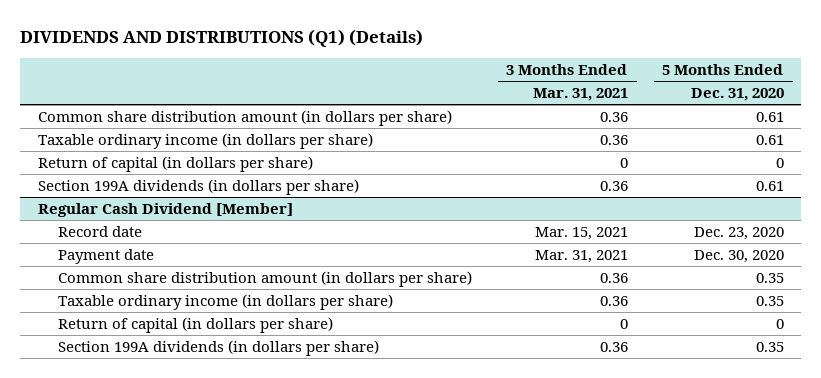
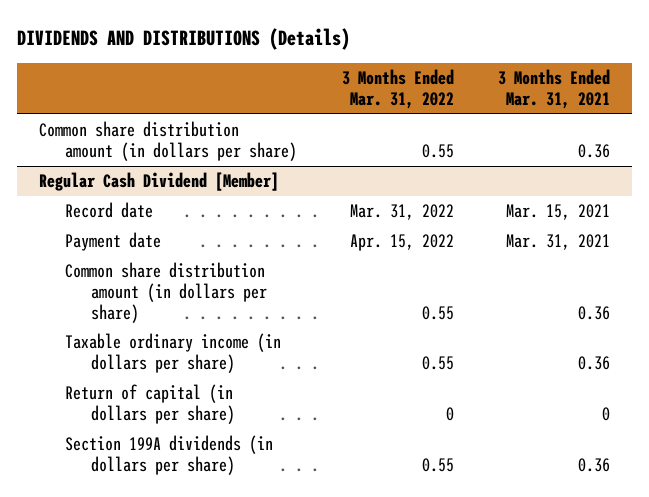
- DIVIDENDS AND DISTRIBUTIONS (Q1) (Details)
+ DIVIDENDS AND DISTRIBUTIONS (Details)
- | 3 Months Ended Mar. 31, 2021 | 5 Months Ended Dec. 31, 2020
+ | 3 Months Ended Mar. 31, 2022 | 3 Months Ended Mar. 31, 2021
- Taxable ordinary income (in dollars per share) | 0.36 | 0.61
- Return of capital (in dollars per share) | 0 | 0
- Section 199A dividends (in dollars per share) | 0.36 | 0.61

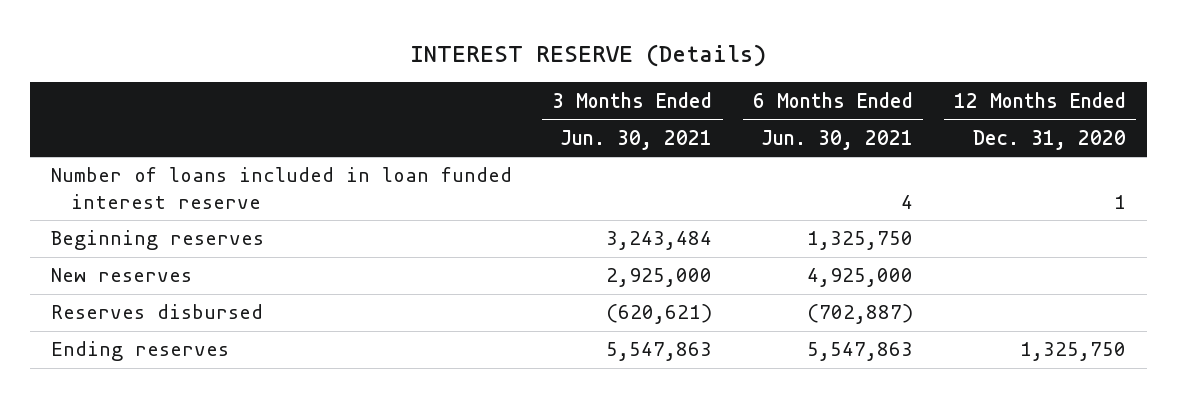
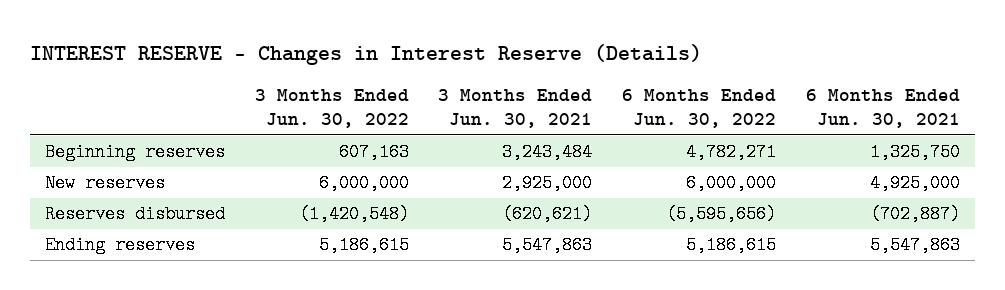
- INTEREST RESERVE (Details)
+ INTEREST RESERVE - Changes in Interest Reserve (Details)
- | 3 Months Ended Jun. 30, 2021 | 6 Months Ended Jun. 30, 2021 | 12 Months Ended Dec. 31, 2020
+ | 3 Months Ended Jun. 30, 2022 | 3 Months Ended Jun. 30, 2021 | 6 Months Ended Jun. 30, 2022 | 6 Months Ended Jun. 30, 2021
- Number of loans included in loan funded interest reserve | | 4 | 1

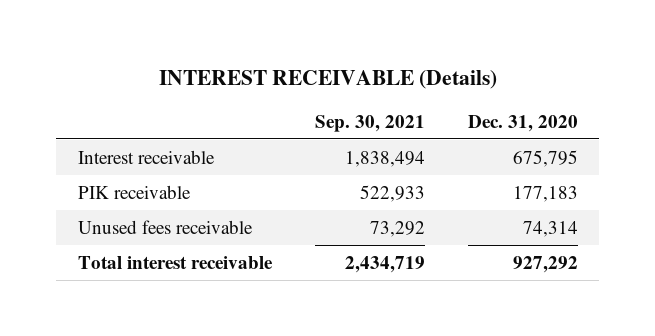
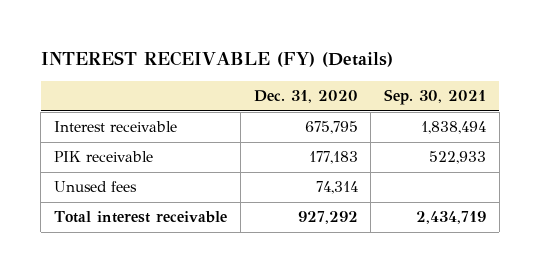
- INTEREST RECEIVABLE (Details)
+ INTEREST RECEIVABLE (FY) (Details)
- | Sep. 30, 2021 | Dec. 31, 2020
+ | Dec. 31, 2020 | Sep. 30, 2021
- Unused fees receivable | 73,292 | 74,314
+ Unused fees | 74,314 |

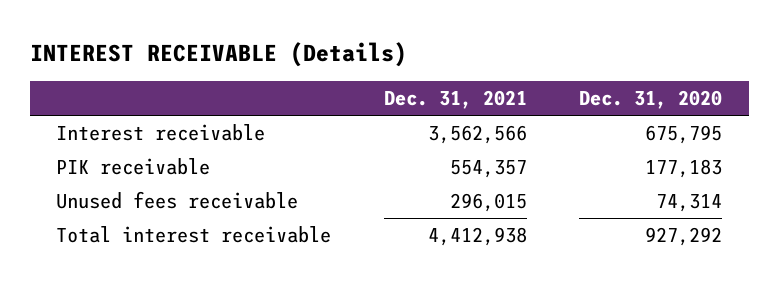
- INTEREST RECEIVABLE (FY) (Details)
+ INTEREST RECEIVABLE (Details)
- | Dec. 31, 2020 | Sep. 30, 2021
+ | Dec. 31, 2021 | Dec. 31, 2020
- Unused fees | 74,314 |
+ Unused fees receivable | 296,015 | 74,314

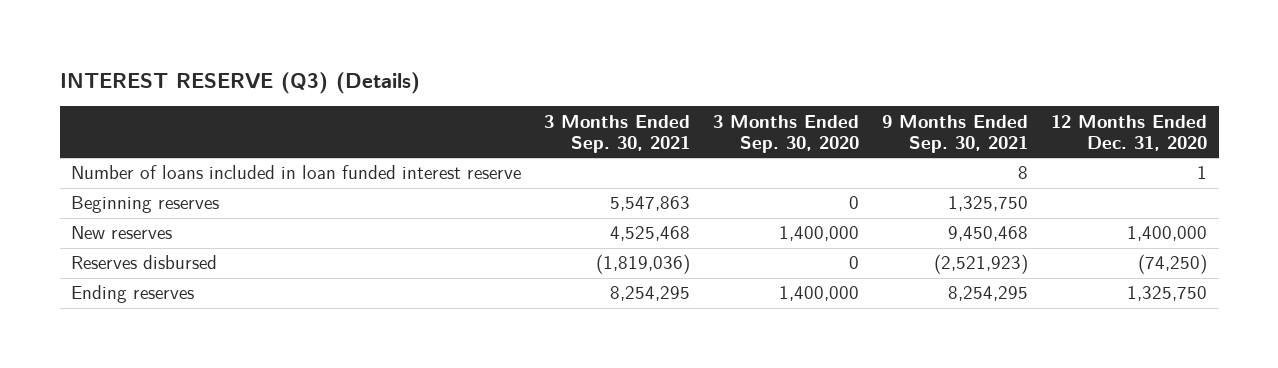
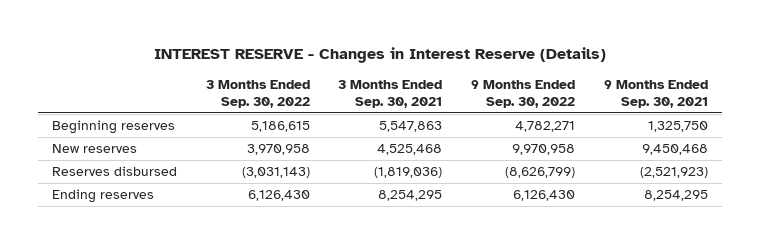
- INTEREST RESERVE (Q3) (Details)
+ INTEREST RESERVE - Changes in Interest Reserve (Details)
- | 3 Months Ended Sep. 30, 2021 | 3 Months Ended Sep. 30, 2020 | 9 Months Ended Sep. 30, 2021 | 12 Months Ended Dec. 31, 2020
+ | 3 Months Ended Sep. 30, 2022 | 3 Months Ended Sep. 30, 2021 | 9 Months Ended Sep. 30, 2022 | 9 Months Ended Sep. 30, 2021
- Number of loans included in loan funded interest reserve | | | 8 | 1

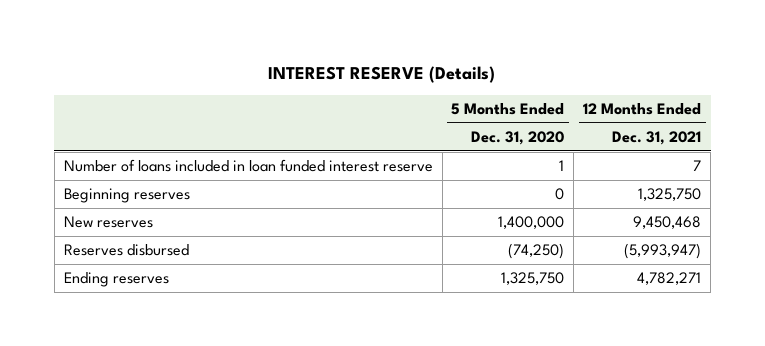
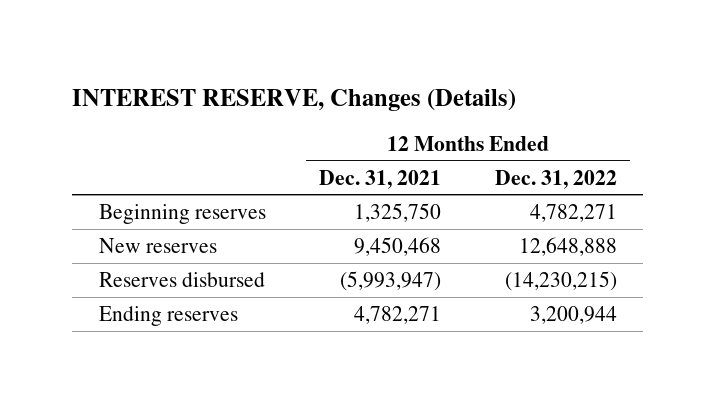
- INTEREST RESERVE (Details)
+ INTEREST RESERVE, Changes (Details)
- | 5 Months Ended Dec. 31, 2020 | 12 Months Ended Dec. 31, 2021
+ | 12 Months Ended Dec. 31, 2021 | 12 Months Ended Dec. 31, 2022
- Number of loans included in loan funded interest reserve | 1 | 7

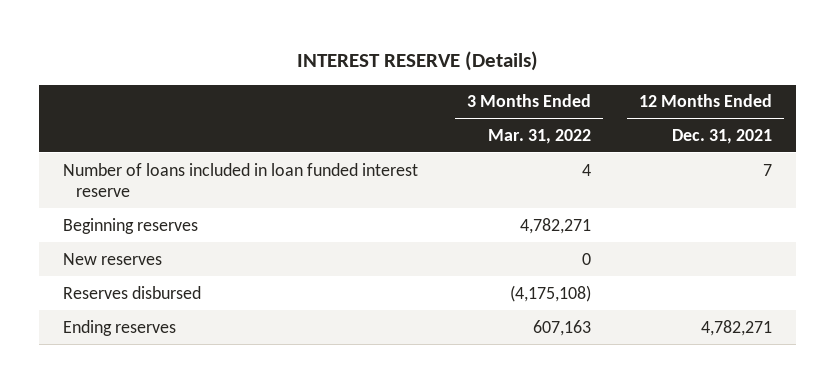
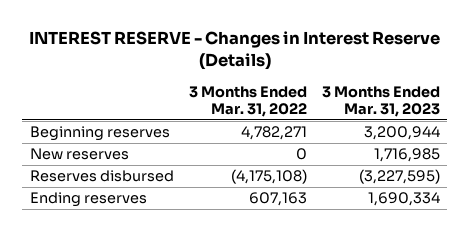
- INTEREST RESERVE (Details)
+ INTEREST RESERVE - Changes in Interest Reserve (Details)
- | 3 Months Ended Mar. 31, 2022 | 12 Months Ended Dec. 31, 2021
+ | 3 Months Ended Mar. 31, 2022 | 3 Months Ended Mar. 31, 2023
- Number of loans included in loan funded interest reserve | 4 | 7

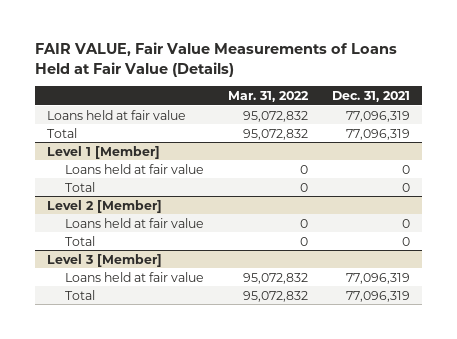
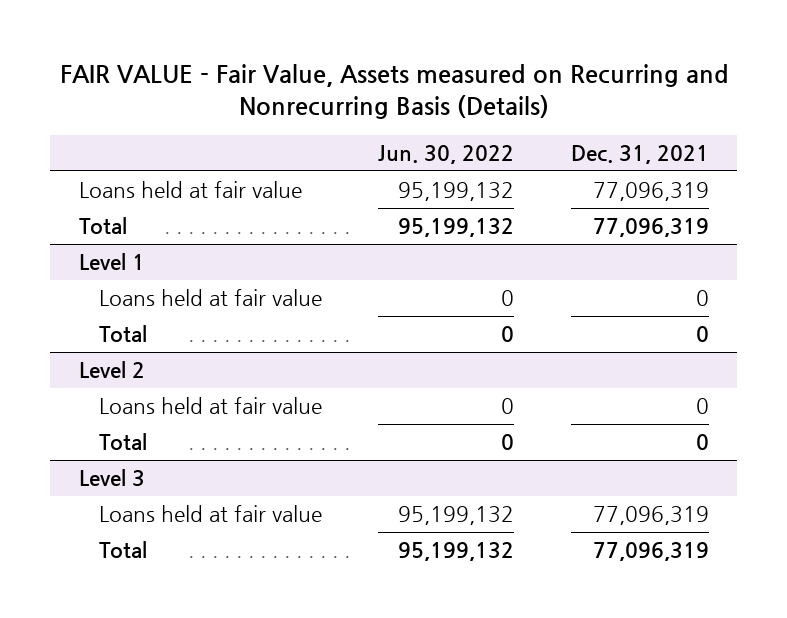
- FAIR VALUE, Fair Value Measurements of Loans Held at Fair Value (Details)
+ FAIR VALUE - Fair Value, Assets measured on Recurring and Nonrecurring Basis (Details)
- | Mar. 31, 2022 | Dec. 31, 2021
+ | Jun. 30, 2022 | Dec. 31, 2021
- Level 1 [Member]
+ Level 1
- Level 2 [Member]
+ Level 2
- Level 3 [Member]
+ Level 3

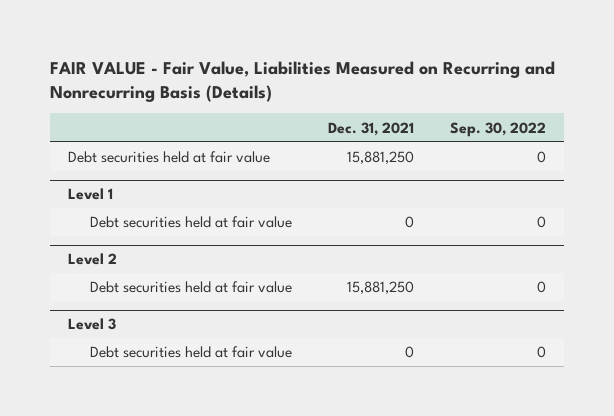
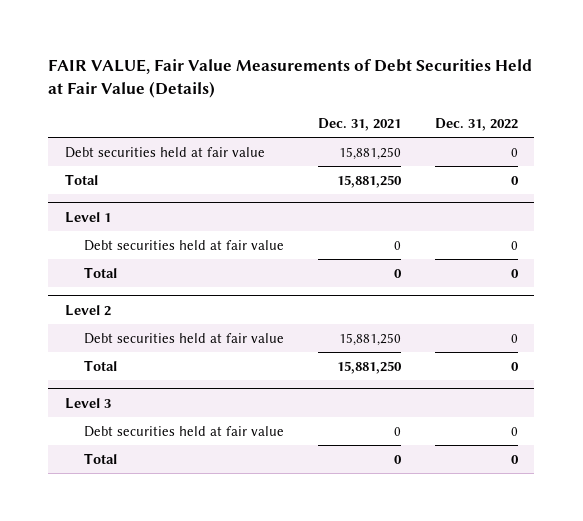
- FAIR VALUE - Fair Value, Liabilities Measured on Recurring and Nonrecurring Basis (Details)
+ FAIR VALUE, Fair Value Measurements of Debt Securities Held at Fair Value (Details)
- | Dec. 31, 2021 | Sep. 30, 2022
+ | Dec. 31, 2021 | Dec. 31, 2022
+ Total | 15,881,250 | 0
@ Level 1
+ Total | 0 | 0
@ Level 2
+ Total | 15,881,250 | 0
@ Level 3
+ Total | 0 | 0

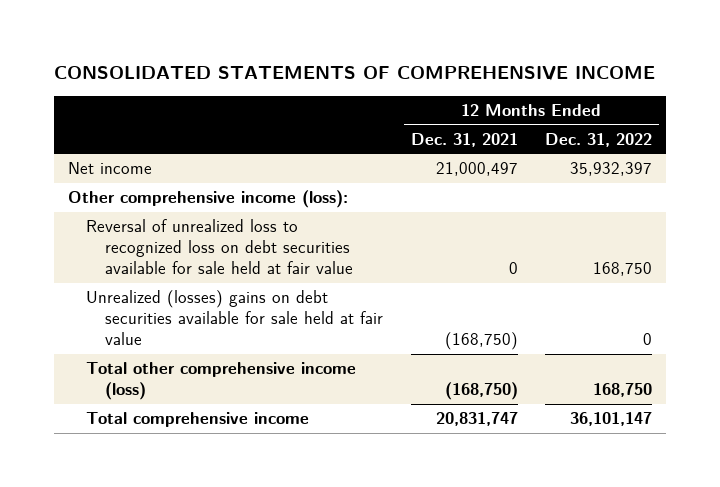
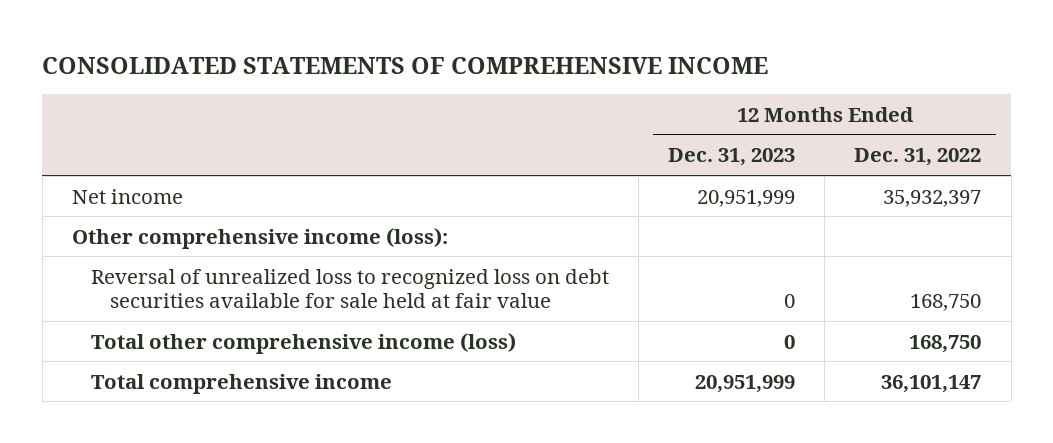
- | 12 Months Ended Dec. 31, 2021 | 12 Months Ended Dec. 31, 2022
+ | 12 Months Ended Dec. 31, 2023 | 12 Months Ended Dec. 31, 2022
- Unrealized (losses) gains on debt securities available for sale held at fair value | (168,750) | 0

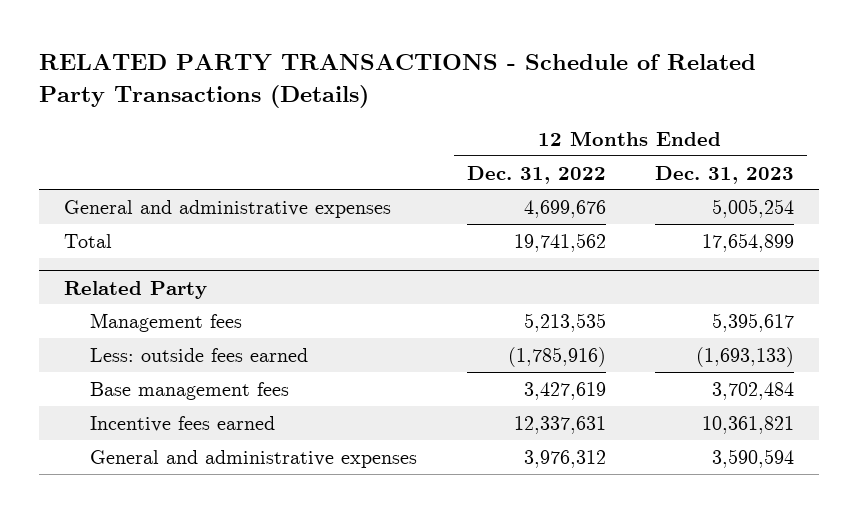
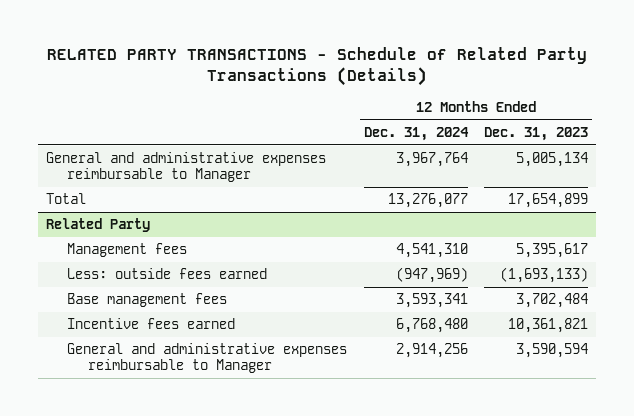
- | 12 Months Ended Dec. 31, 2022 | 12 Months Ended Dec. 31, 2023
+ | 12 Months Ended Dec. 31, 2024 | 12 Months Ended Dec. 31, 2023
- General and administrative expenses | 4,699,676 | 5,005,254
+ General and administrative expenses reimbursable to Manager | 3,967,764 | 5,005,134
@ Related Party
- General and administrative expenses | 3,976,312 | 3,590,594
+ General and administrative expenses reimbursable to Manager | 2,914,256 | 3,590,594

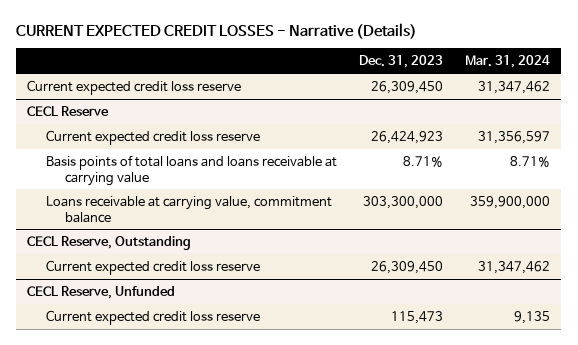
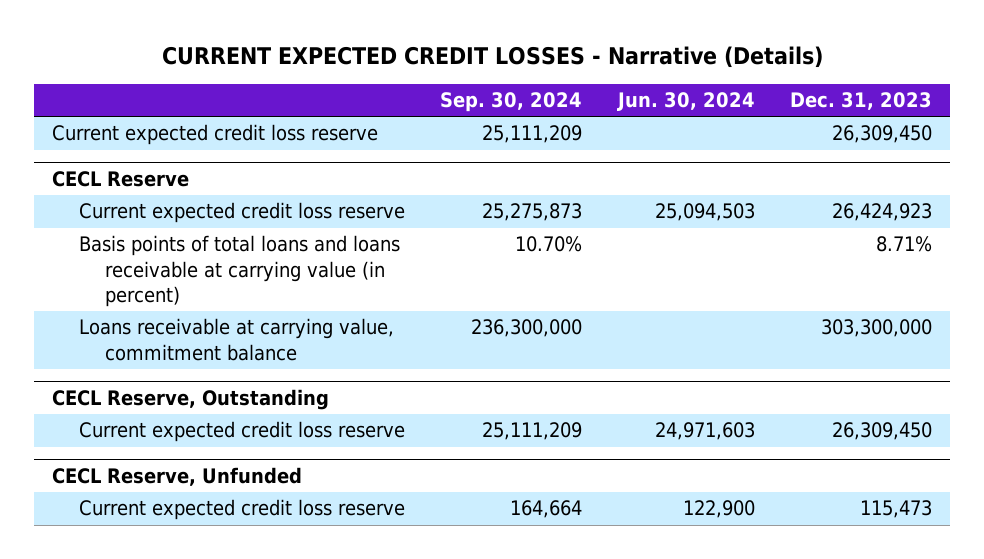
- | Dec. 31, 2023 | Mar. 31, 2024
+ | Sep. 30, 2024 | Jun. 30, 2024 | Dec. 31, 2023
@ CECL Reserve
- Basis points of total loans and loans receivable at carrying value | 8.71% | 8.71%
+ Basis points of total loans and loans receivable at carrying value (in percent) | 10.70% | | 8.71%

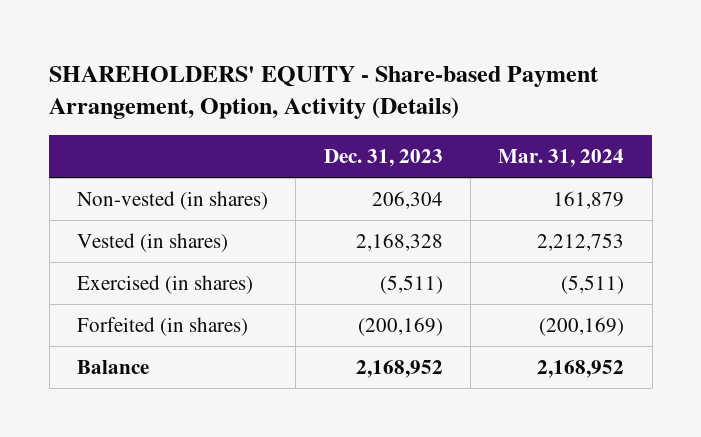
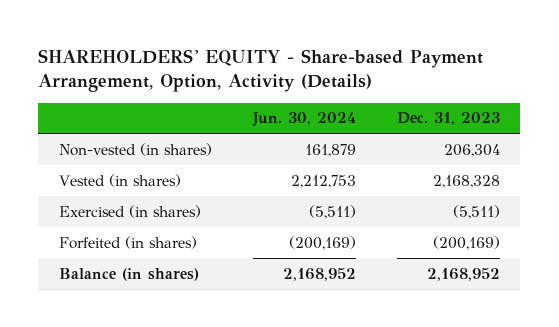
- | Dec. 31, 2023 | Mar. 31, 2024
+ | Jun. 30, 2024 | Dec. 31, 2023
- Balance | 2,168,952 | 2,168,952
+ Balance (in shares) | 2,168,952 | 2,168,952

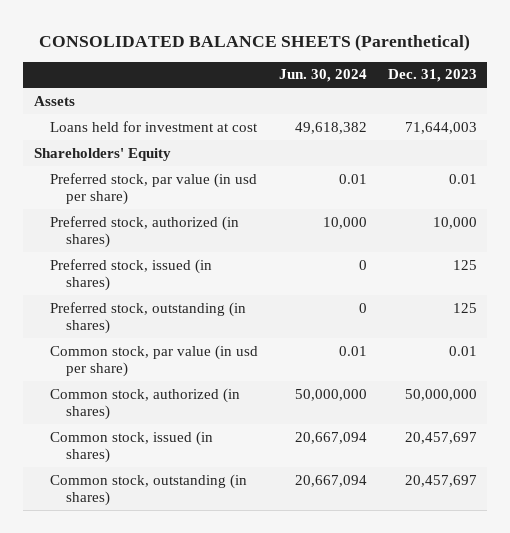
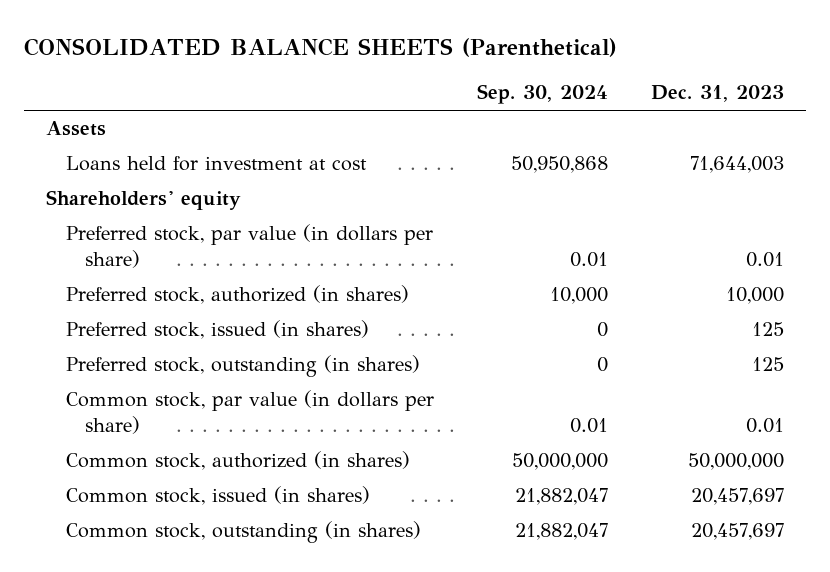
- | Jun. 30, 2024 | Dec. 31, 2023
+ | Sep. 30, 2024 | Dec. 31, 2023
- Shareholders' Equity
- Preferred stock, par value (in usd per share) | 0.01 | 0.01
+ Shareholders' equity
+ Preferred stock, par value (in dollars per share) | 0.01 | 0.01
- Common stock, par value (in usd per share) | 0.01 | 0.01
+ Common stock, par value (in dollars per share) | 0.01 | 0.01

